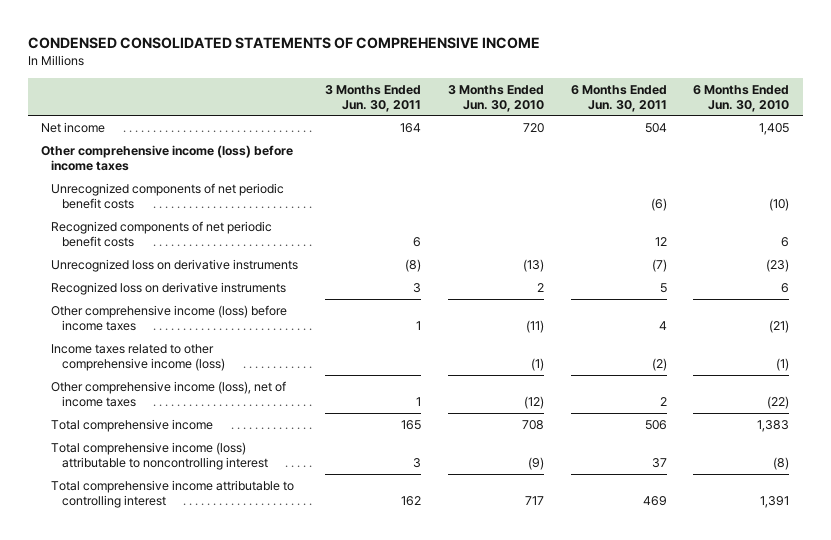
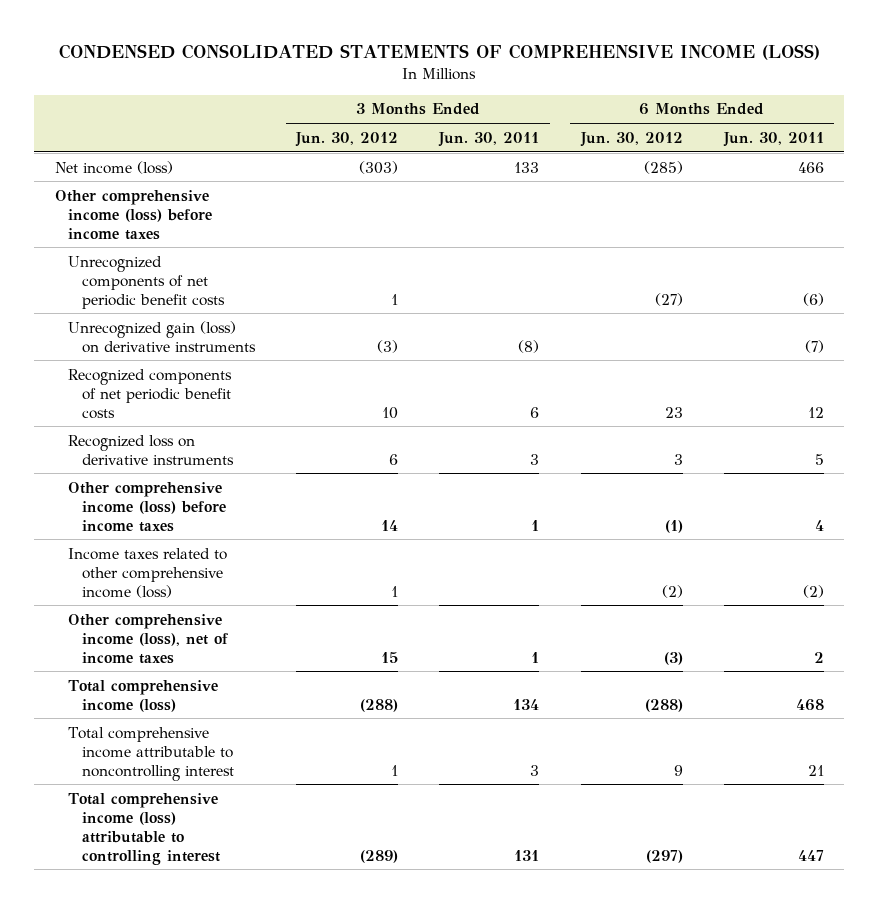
- CONDENSED CONSOLIDATED STATEMENTS OF COMPREHENSIVE INCOME
+ CONDENSED CONSOLIDATED STATEMENTS OF COMPREHENSIVE INCOME (LOSS)
- | 3 Months Ended Jun. 30, 2011 | 3 Months Ended Jun. 30, 2010 | 6 Months Ended Jun. 30, 2011 | 6 Months Ended Jun. 30, 2010
+ | 3 Months Ended Jun. 30, 2012 | 3 Months Ended Jun. 30, 2011 | 6 Months Ended Jun. 30, 2012 | 6 Months Ended Jun. 30, 2011
- Net income | 164 | 720 | 504 | 1,405
+ Net income (loss) | (303) | 133 | (285) | 466
+ Unrecognized gain (loss) on derivative instruments | (3) | (8) | | (7)
- Unrecognized loss on derivative instruments | (8) | (13) | (7) | (23)
- Total comprehensive income | 165 | 708 | 506 | 1,383
- Total comprehensive income (loss) attributable to noncontrolling interest | 3 | (9) | 37 | (8)
- Total comprehensive income attributable to controlling interest | 162 | 717 | 469 | 1,391
+ Total comprehensive income (loss) | (288) | 134 | (288) | 468
+ Total comprehensive income attributable to noncontrolling interest | 1 | 3 | 9 | 21
+ Total comprehensive income (loss) attributable to controlling interest | (289) | 131 | (297) | 447

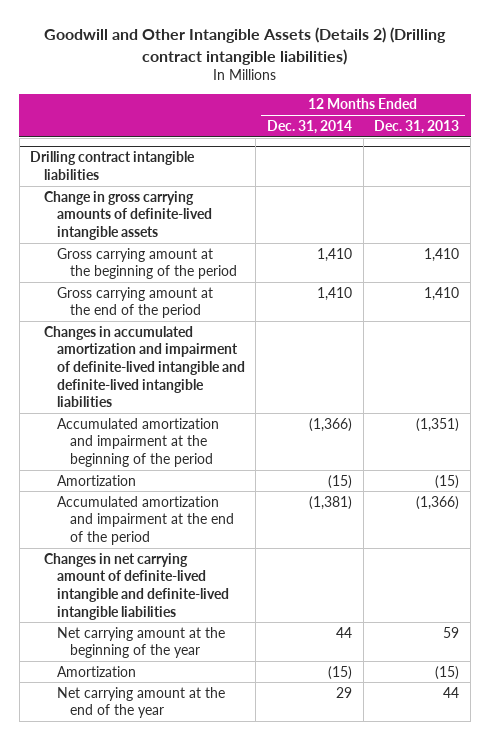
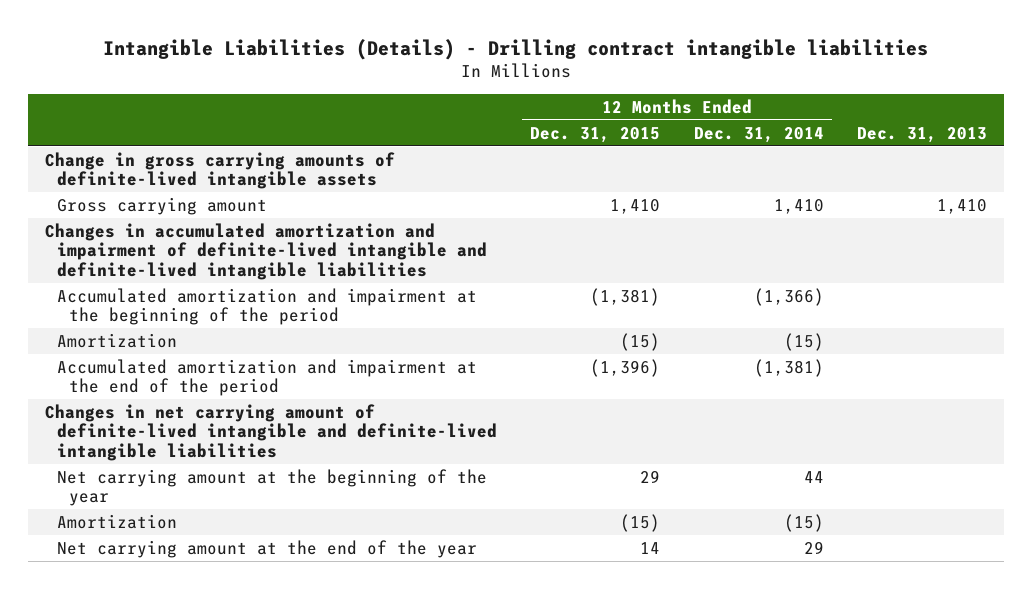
- Goodwill and Other Intangible Assets (Details 2) (Drilling contract intangible liabilities)
+ Intangible Liabilities (Details) - Drilling contract intangible liabilities
- | 12 Months Ended Dec. 31, 2014 | 12 Months Ended Dec. 31, 2013
+ | 12 Months Ended Dec. 31, 2015 | 12 Months Ended Dec. 31, 2014 | Dec. 31, 2013
- Drilling contract intangible liabilities
- Gross carrying amount at the beginning of the period | 1,410 | 1,410
- Gross carrying amount at the end of the period | 1,410 | 1,410
+ Gross carrying amount | 1,410 | 1,410 | 1,410

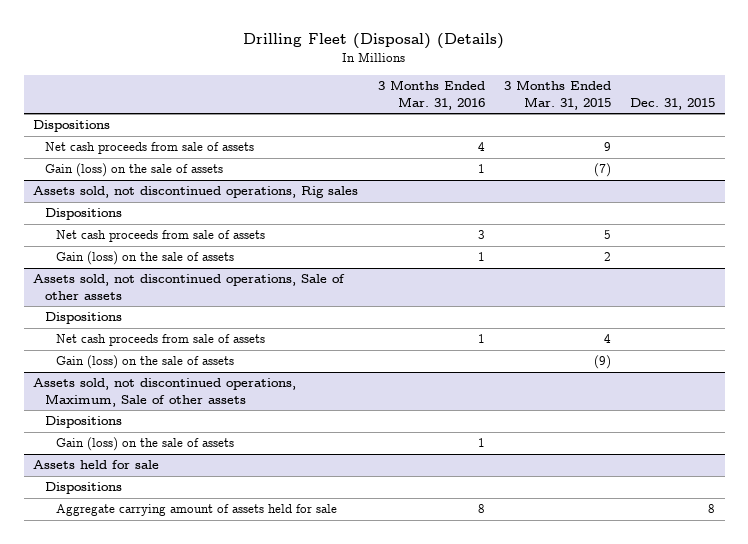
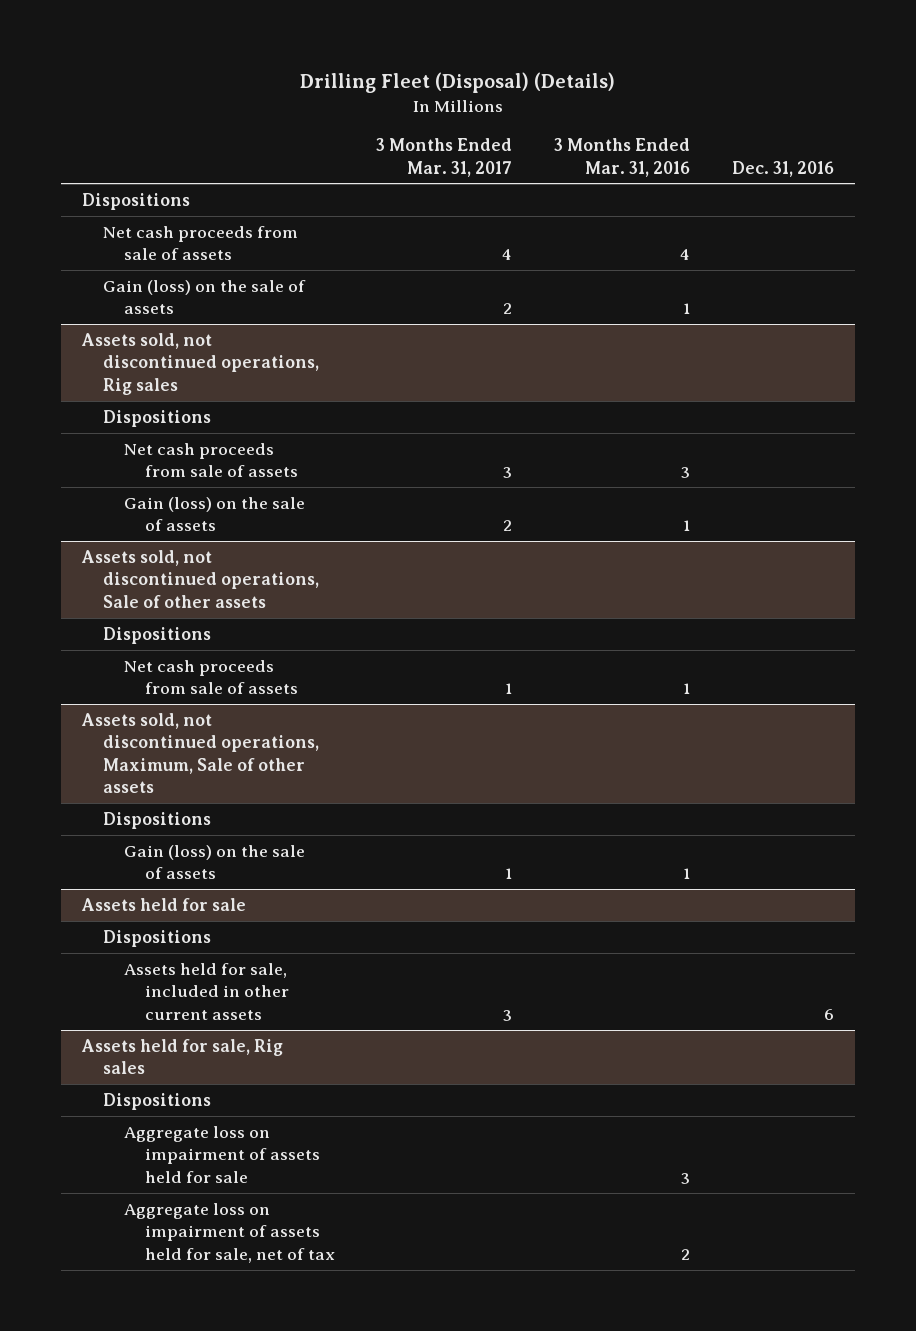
- | 3 Months Ended Mar. 31, 2016 | 3 Months Ended Mar. 31, 2015 | Dec. 31, 2015
+ | 3 Months Ended Mar. 31, 2017 | 3 Months Ended Mar. 31, 2016 | Dec. 31, 2016
@ Assets sold, not discontinued operations, Sale of other assets
- Gain (loss) on the sale of assets | | (9) |
@ Assets held for sale
- Aggregate carrying amount of assets held for sale | 8 | | 8
+ Assets held for sale, included in other current assets | 3 | | 6
+ Assets held for sale, Rig sales
+ Dispositions
+ Aggregate loss on impairment of assets held for sale | | 3 |
+ Aggregate loss on impairment of assets held for sale, net of tax | | 2 |

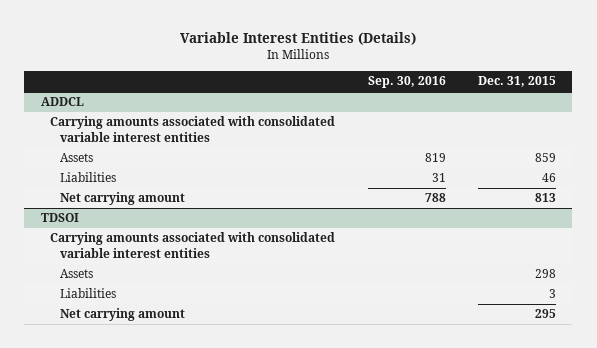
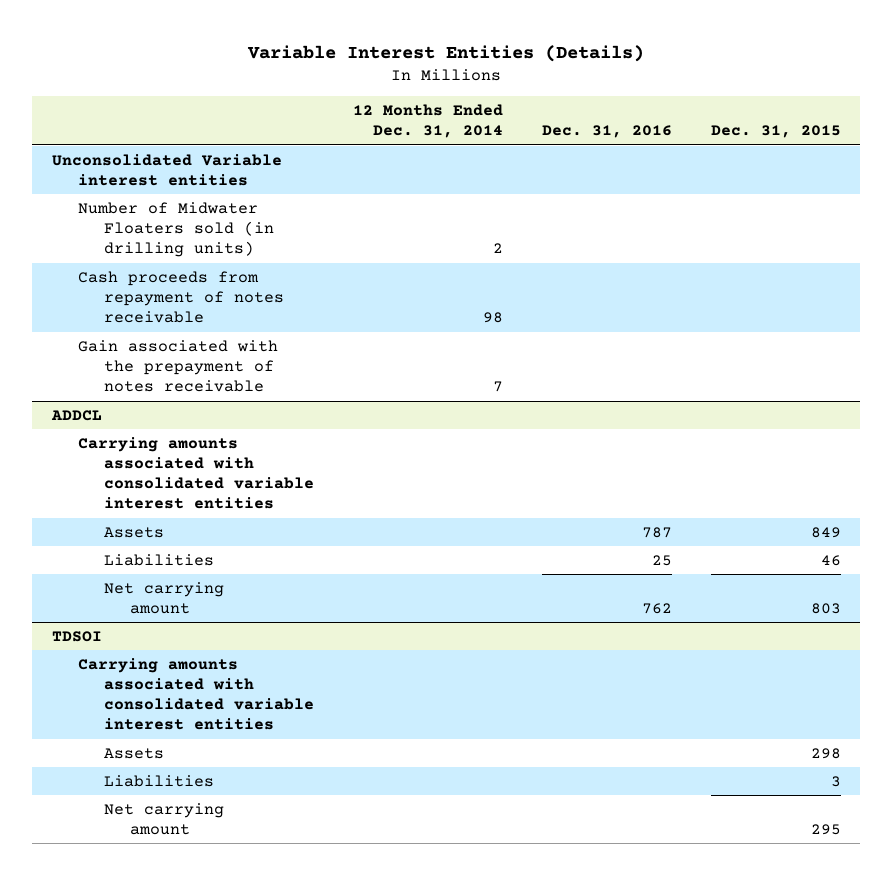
- | Sep. 30, 2016 | Dec. 31, 2015
+ | 12 Months Ended Dec. 31, 2014 | Dec. 31, 2016 | Dec. 31, 2015
+ Unconsolidated Variable interest entities
+ Number of Midwater Floaters sold (in drilling units) | 2 | |
+ Cash proceeds from repayment of notes receivable | 98 | |
+ Gain associated with the prepayment of notes receivable | 7 | |
@ ADDCL
- Assets | 819 | 859
+ Assets | | 787 | 849
- Net carrying amount | 788 | 813
+ Net carrying amount | | 762 | 803

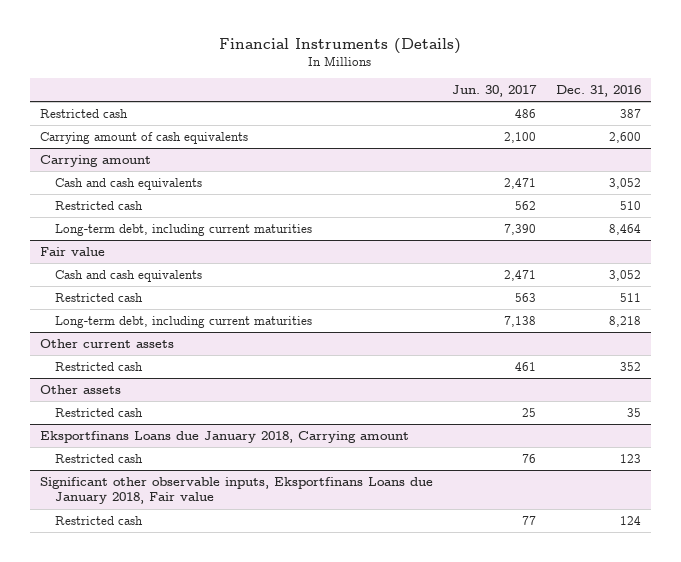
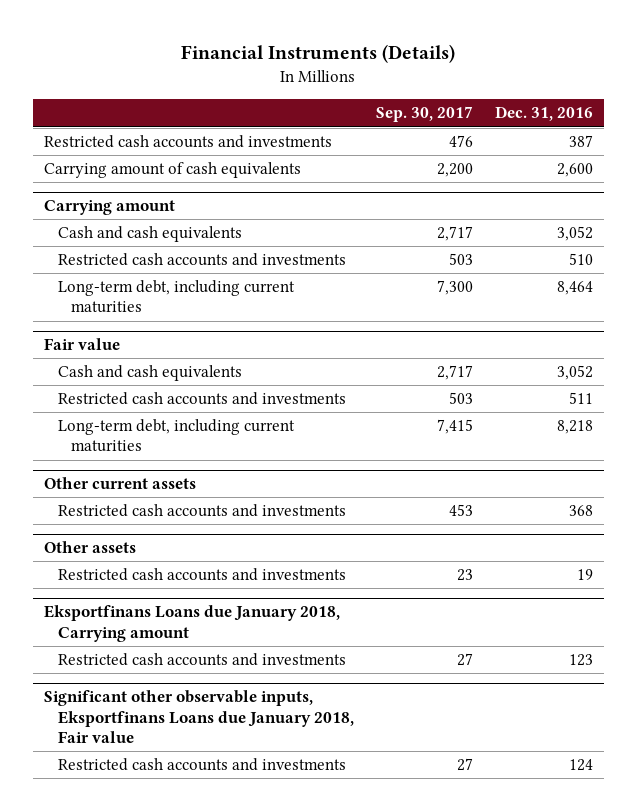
- | Jun. 30, 2017 | Dec. 31, 2016
+ | Sep. 30, 2017 | Dec. 31, 2016
- Restricted cash | 486 | 387
+ Restricted cash accounts and investments | 476 | 387
@ Carrying amount
- Restricted cash | 562 | 510
+ Restricted cash accounts and investments | 503 | 510
@ Fair value
- Restricted cash | 563 | 511
+ Restricted cash accounts and investments | 503 | 511
@ Other current assets
- Restricted cash | 461 | 352
+ Restricted cash accounts and investments | 453 | 368
@ Other assets
- Restricted cash | 25 | 35
+ Restricted cash accounts and investments | 23 | 19
@ Eksportfinans Loans due January 2018, Carrying amount
- Restricted cash | 76 | 123
+ Restricted cash accounts and investments | 27 | 123
@ Significant other observable inputs, Eksportfinans Loans due January 2018, Fair value
- Restricted cash | 77 | 124
+ Restricted cash accounts and investments | 27 | 124

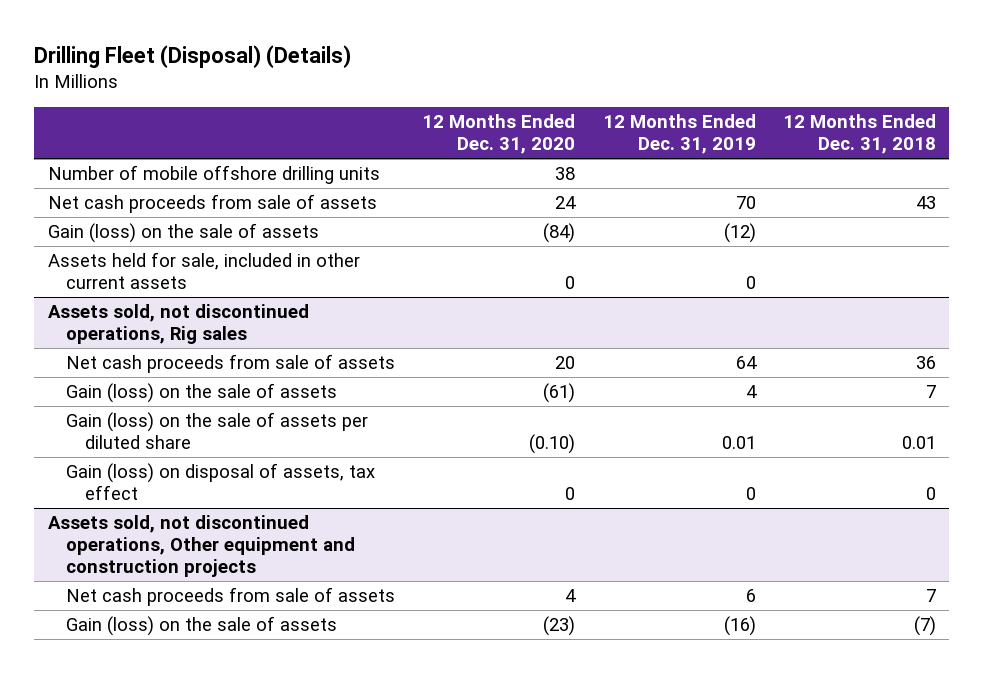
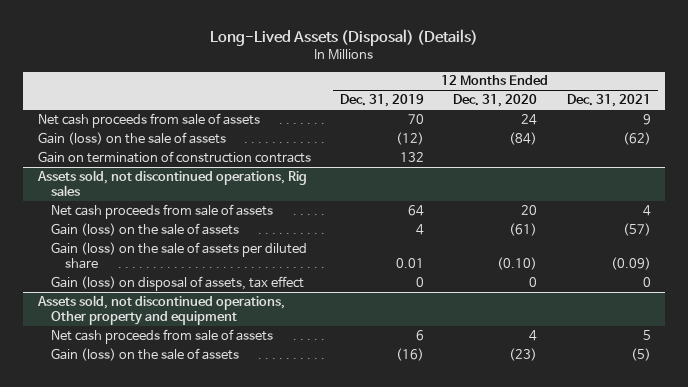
- Drilling Fleet (Disposal) (Details)
+ Long-Lived Assets (Disposal) (Details)
- | 12 Months Ended Dec. 31, 2020 | 12 Months Ended Dec. 31, 2019 | 12 Months Ended Dec. 31, 2018
+ | 12 Months Ended Dec. 31, 2019 | 12 Months Ended Dec. 31, 2020 | 12 Months Ended Dec. 31, 2021
- Number of mobile offshore drilling units | 38 | |
- Assets held for sale, included in other current assets | 0 | 0 |
+ Gain on termination of construction contracts | 132 | |
- Assets sold, not discontinued operations, Other equipment and construction projects
+ Assets sold, not discontinued operations, Other property and equipment

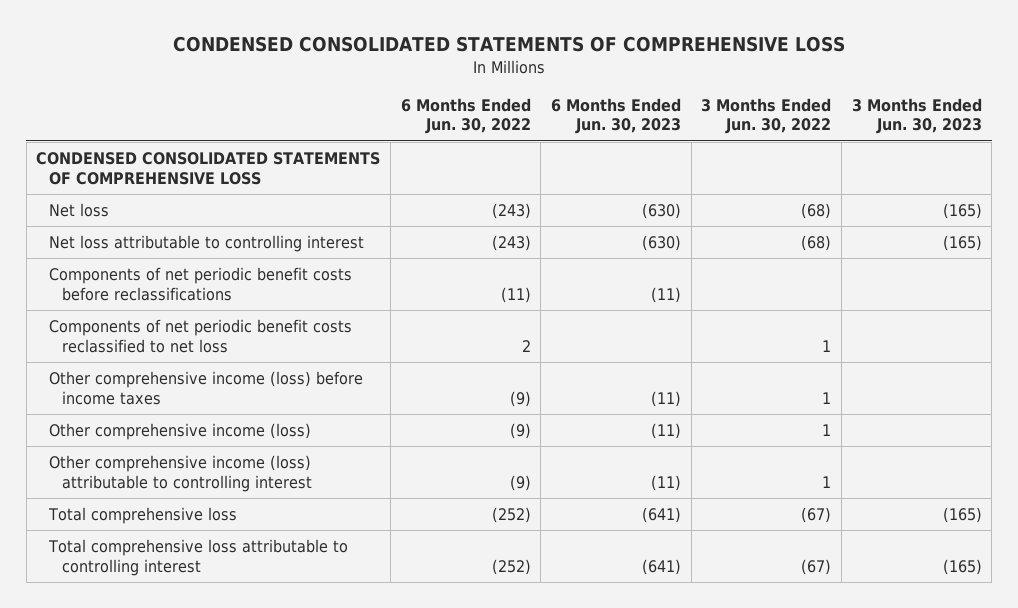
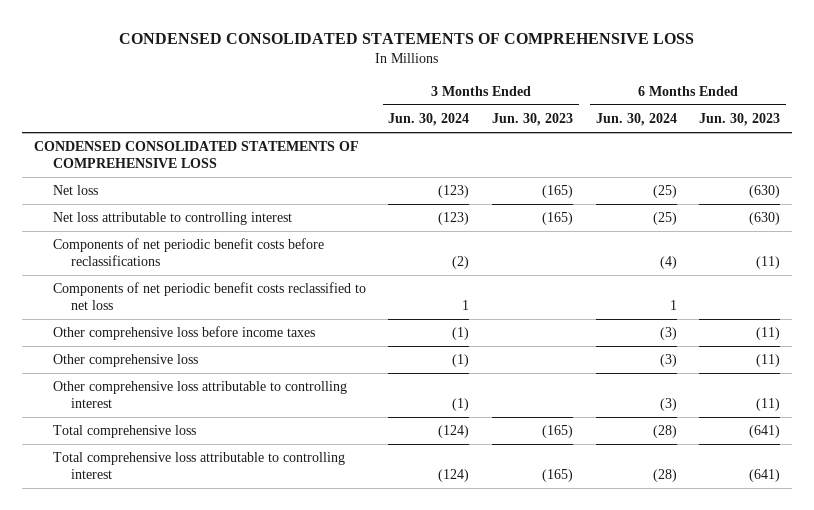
- | 6 Months Ended Jun. 30, 2022 | 6 Months Ended Jun. 30, 2023 | 3 Months Ended Jun. 30, 2022 | 3 Months Ended Jun. 30, 2023
+ | 3 Months Ended Jun. 30, 2024 | 3 Months Ended Jun. 30, 2023 | 6 Months Ended Jun. 30, 2024 | 6 Months Ended Jun. 30, 2023
- Other comprehensive income (loss) before income taxes | (9) | (11) | 1 |
- Other comprehensive income (loss) | (9) | (11) | 1 |
- Other comprehensive income (loss) attributable to controlling interest | (9) | (11) | 1 |
+ Other comprehensive loss before income taxes | (1) | | (3) | (11)
+ Other comprehensive loss | (1) | | (3) | (11)
+ Other comprehensive loss attributable to controlling interest | (1) | | (3) | (11)

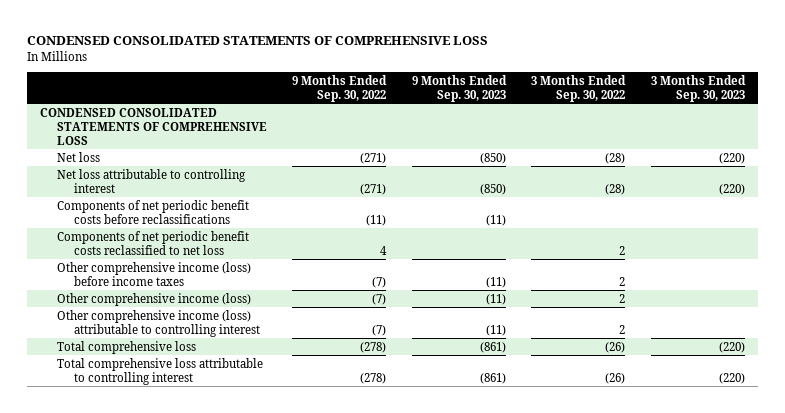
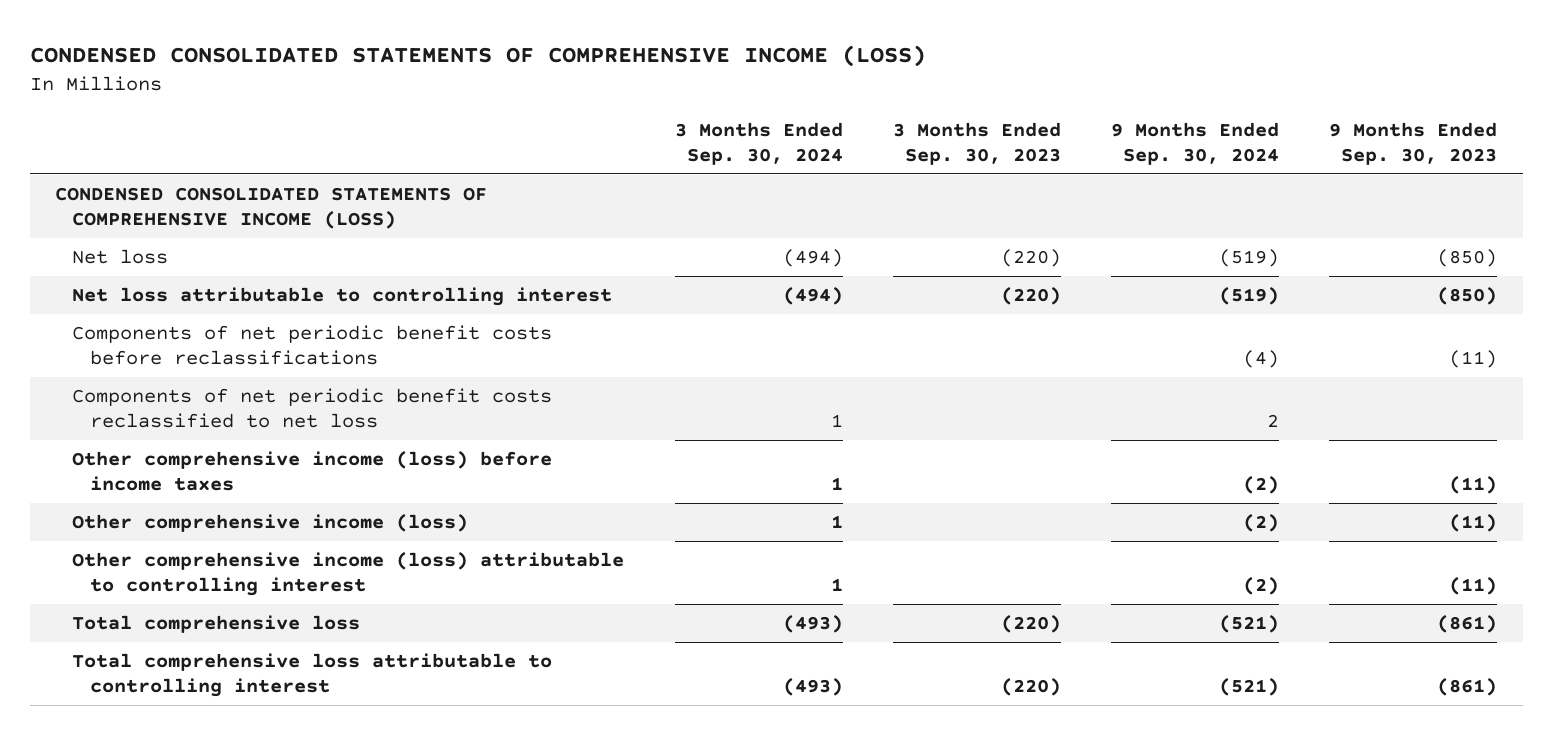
- CONDENSED CONSOLIDATED STATEMENTS OF COMPREHENSIVE LOSS
+ CONDENSED CONSOLIDATED STATEMENTS OF COMPREHENSIVE INCOME (LOSS)
- | 9 Months Ended Sep. 30, 2022 | 9 Months Ended Sep. 30, 2023 | 3 Months Ended Sep. 30, 2022 | 3 Months Ended Sep. 30, 2023
+ | 3 Months Ended Sep. 30, 2024 | 3 Months Ended Sep. 30, 2023 | 9 Months Ended Sep. 30, 2024 | 9 Months Ended Sep. 30, 2023
- CONDENSED CONSOLIDATED STATEMENTS OF COMPREHENSIVE LOSS
+ CONDENSED CONSOLIDATED STATEMENTS OF COMPREHENSIVE INCOME (LOSS)

